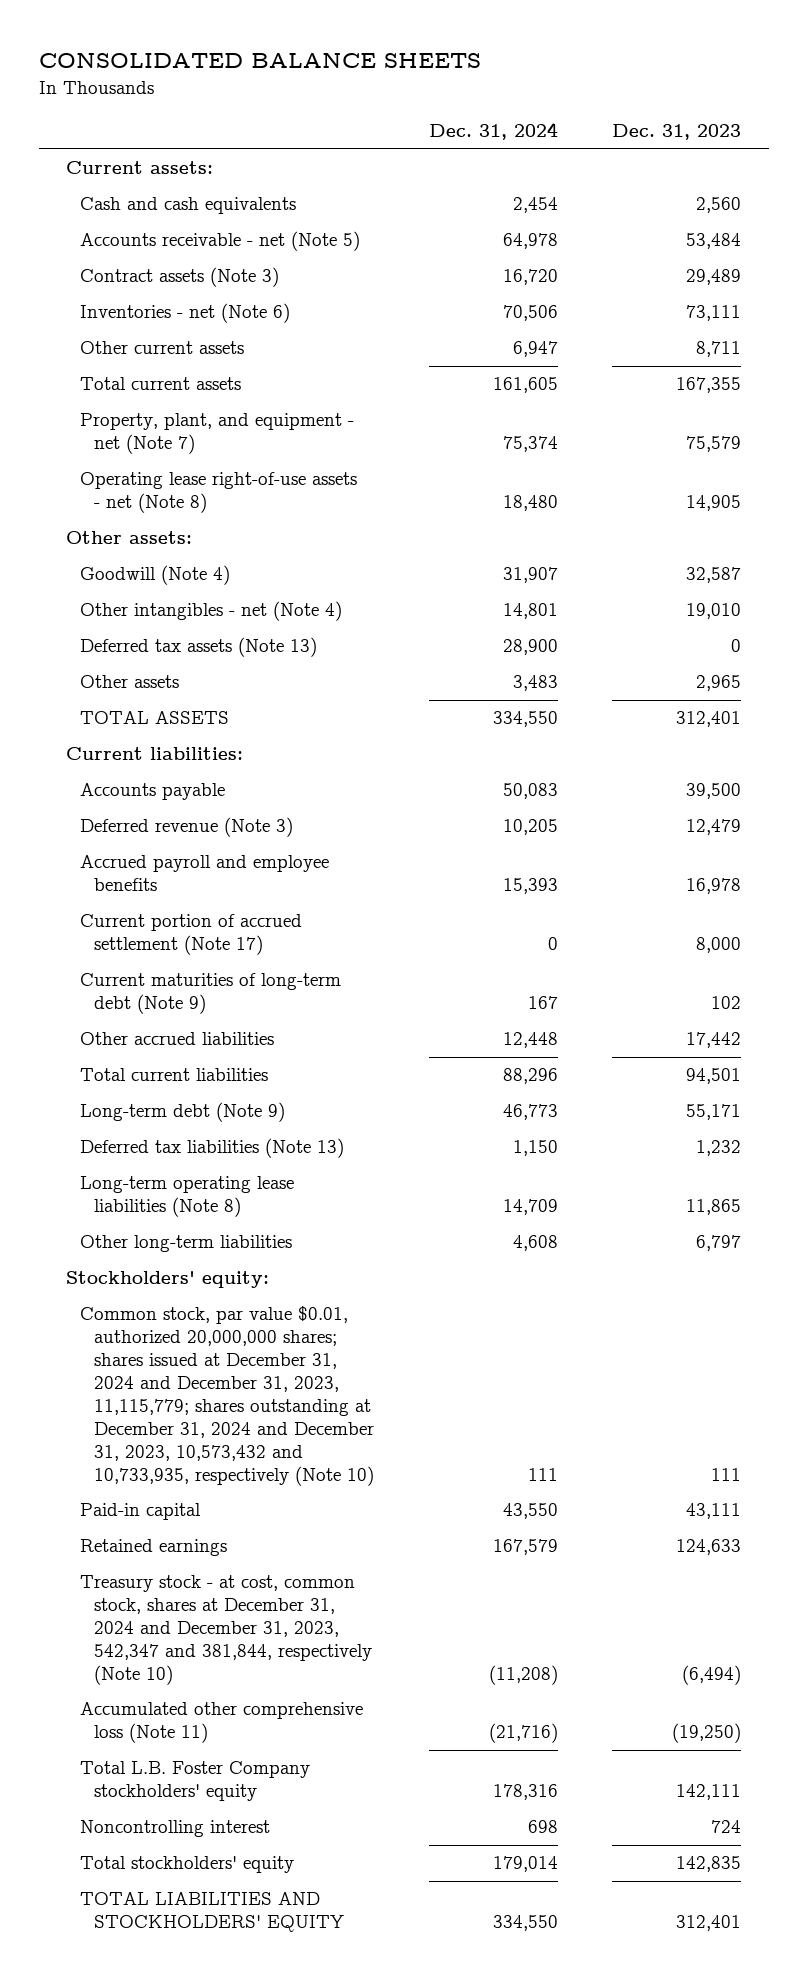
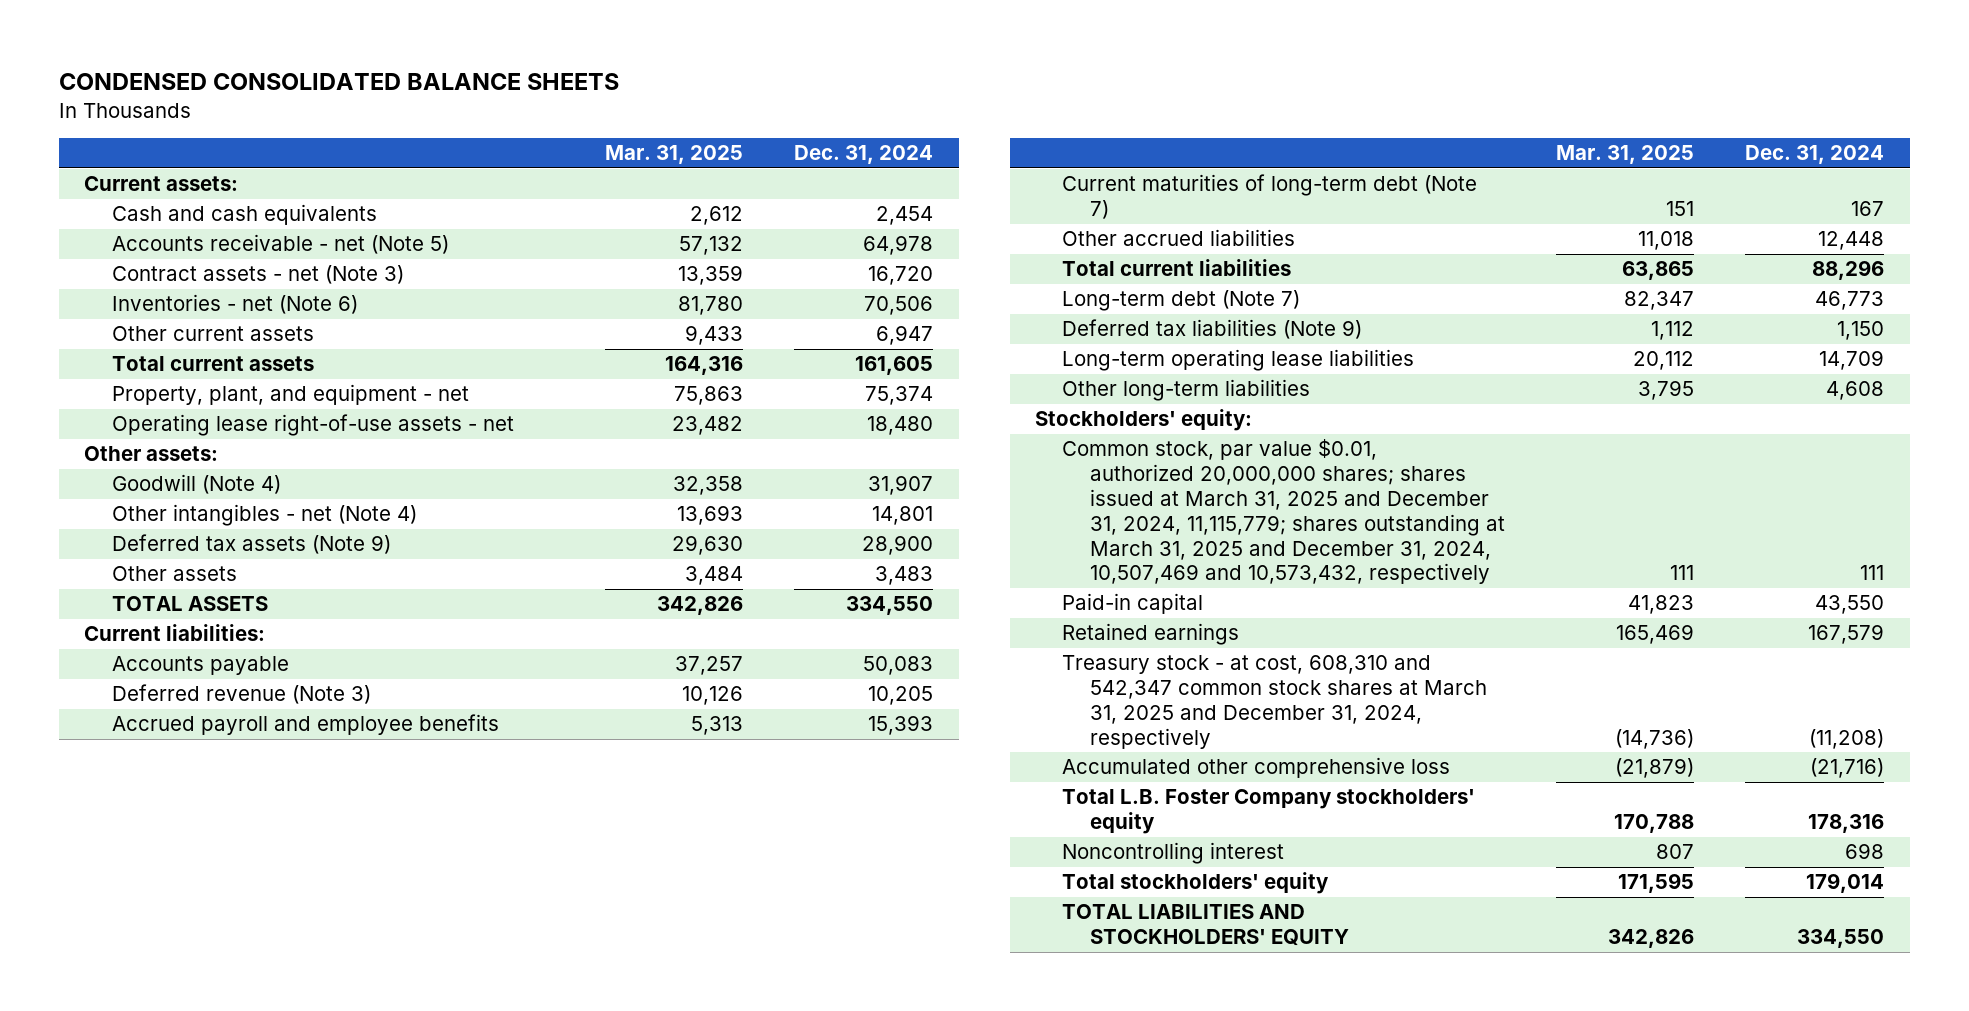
- CONSOLIDATED BALANCE SHEETS
+ CONDENSED CONSOLIDATED BALANCE SHEETS
- | Dec. 31, 2024 | Dec. 31, 2023
+ | Mar. 31, 2025 | Dec. 31, 2024
- Contract assets (Note 3) | 16,720 | 29,489
+ Contract assets - net (Note 3) | 13,359 | 16,720
- Property, plant, and equipment - net (Note 7) | 75,374 | 75,579
- Operating lease right-of-use assets - net (Note 8) | 18,480 | 14,905
+ Property, plant, and equipment - net | 75,863 | 75,374
+ Operating lease right-of-use assets - net | 23,482 | 18,480
- Deferred tax assets (Note 13) | 28,900 | 0
+ Deferred tax assets (Note 9) | 29,630 | 28,900
- Current portion of accrued settlement (Note 17) | 0 | 8,000
- Current maturities of long-term debt (Note 9) | 167 | 102
+ Current maturities of long-term debt (Note 7) | 151 | 167
- Long-term debt (Note 9) | 46,773 | 55,171
- Deferred tax liabilities (Note 13) | 1,150 | 1,232
- Long-term operating lease liabilities (Note 8) | 14,709 | 11,865
+ Long-term debt (Note 7) | 82,347 | 46,773
+ Deferred tax liabilities (Note 9) | 1,112 | 1,150
+ Long-term operating lease liabilities | 20,112 | 14,709
- Common stock, par value $0.01, authorized 20,000,000 shares; shares issued at December 31, 2024 and December 31, 2023, 11,115,779; shares outstanding at December 31, 2024 and December 31, 2023, 10,573,432 and 10,733,935, respectively (Note 10) | 111 | 111
+ Common stock, par value $0.01, authorized 20,000,000 shares; shares issued at March 31, 2025 and December 31, 2024, 11,115,779; shares outstanding at March 31, 2025 and December 31, 2024, 10,507,469 and 10,573,432, respectively | 111 | 111
- Treasury stock - at cost, common stock, shares at December 31, 2024 and December 31, 2023, 542,347 and 381,844, respectively (Note 10) | (11,208) | (6,494)
- Accumulated other comprehensive loss (Note 11) | (21,716) | (19,250)
+ Treasury stock - at cost, 608,310 and 542,347 common stock shares at March 31, 2025 and December 31, 2024, respectively | (14,736) | (11,208)
+ Accumulated other comprehensive loss | (21,879) | (21,716)

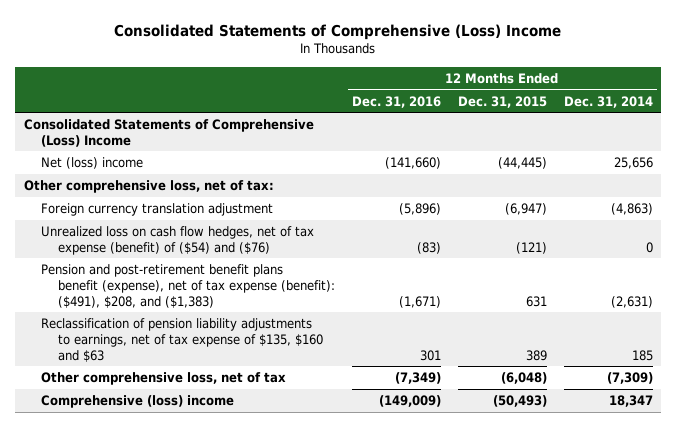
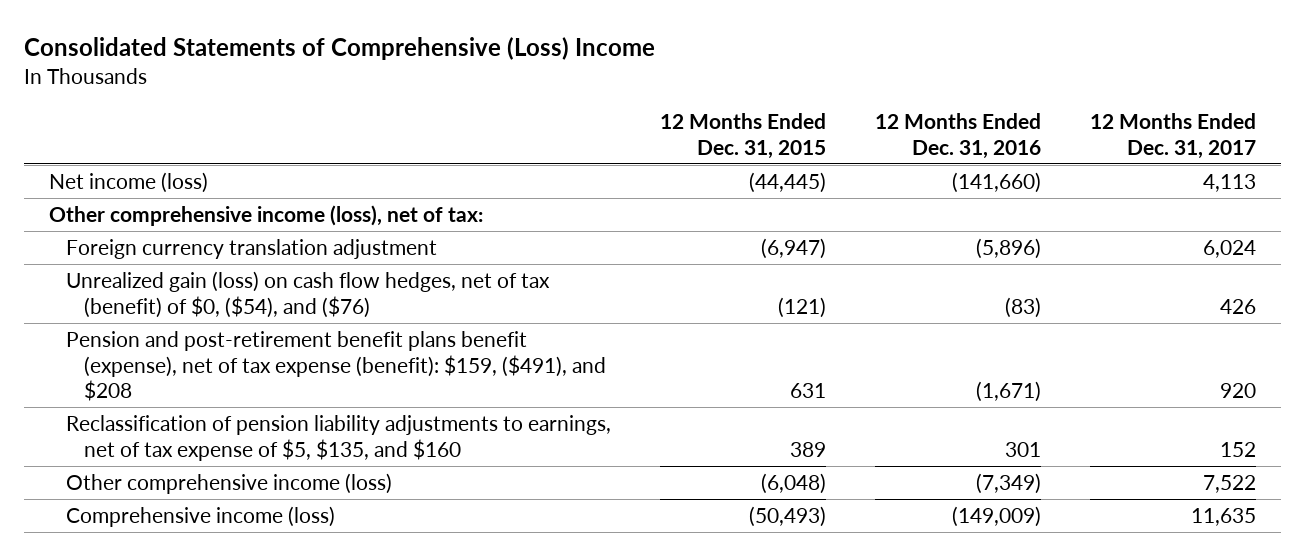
- | 12 Months Ended Dec. 31, 2016 | 12 Months Ended Dec. 31, 2015 | 12 Months Ended Dec. 31, 2014
+ | 12 Months Ended Dec. 31, 2015 | 12 Months Ended Dec. 31, 2016 | 12 Months Ended Dec. 31, 2017
- Consolidated Statements of Comprehensive (Loss) Income
- Net (loss) income | (141,660) | (44,445) | 25,656
- Other comprehensive loss, net of tax:
+ Net income (loss) | (44,445) | (141,660) | 4,113
+ Other comprehensive income (loss), net of tax:
- Unrealized loss on cash flow hedges, net of tax expense (benefit) of ($54) and ($76) | (83) | (121) | 0
- Pension and post-retirement benefit plans benefit (expense), net of tax expense (benefit): ($491), $208, and ($1,383) | (1,671) | 631 | (2,631)
- Reclassification of pension liability adjustments to earnings, net of tax expense of $135, $160 and $63 | 301 | 389 | 185
- Other comprehensive loss, net of tax | (7,349) | (6,048) | (7,309)
- Comprehensive (loss) income | (149,009) | (50,493) | 18,347
+ Unrealized gain (loss) on cash flow hedges, net of tax (benefit) of $0, ($54), and ($76) | (121) | (83) | 426
+ Pension and post-retirement benefit plans benefit (expense), net of tax expense (benefit): $159, ($491), and $208 | 631 | (1,671) | 920
+ Reclassification of pension liability adjustments to earnings, net of tax expense of $5, $135, and $160 | 389 | 301 | 152
+ Other comprehensive income (loss) | (6,048) | (7,349) | 7,522
+ Comprehensive income (loss) | (50,493) | (149,009) | 11,635

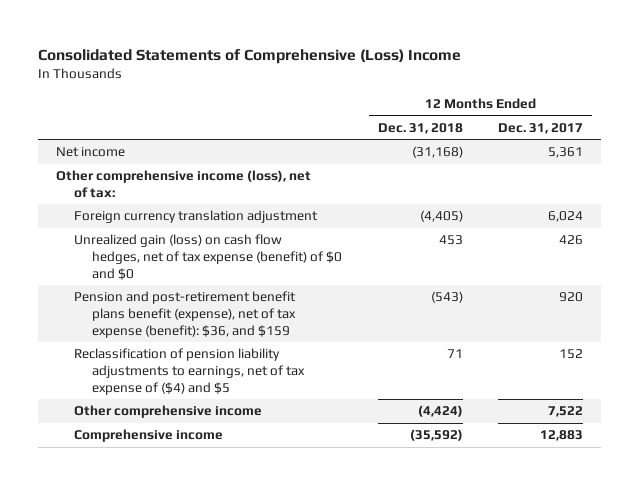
- | 12 Months Ended Dec. 31, 2015 | 12 Months Ended Dec. 31, 2016 | 12 Months Ended Dec. 31, 2017
+ | 12 Months Ended Dec. 31, 2018 | 12 Months Ended Dec. 31, 2017
- Net income (loss) | (44,445) | (141,660) | 4,113
+ Net income | (31,168) | 5,361
- Unrealized gain (loss) on cash flow hedges, net of tax (benefit) of $0, ($54), and ($76) | (121) | (83) | 426
- Pension and post-retirement benefit plans benefit (expense), net of tax expense (benefit): $159, ($491), and $208 | 631 | (1,671) | 920
- Reclassification of pension liability adjustments to earnings, net of tax expense of $5, $135, and $160 | 389 | 301 | 152
- Other comprehensive income (loss) | (6,048) | (7,349) | 7,522
- Comprehensive income (loss) | (50,493) | (149,009) | 11,635
+ Unrealized gain (loss) on cash flow hedges, net of tax expense (benefit) of $0 and $0 | 453 | 426
+ Pension and post-retirement benefit plans benefit (expense), net of tax expense (benefit): $36, and $159 | (543) | 920
+ Reclassification of pension liability adjustments to earnings, net of tax expense of ($4) and $5 | 71 | 152
+ Other comprehensive income | (4,424) | 7,522
+ Comprehensive income | (35,592) | 12,883

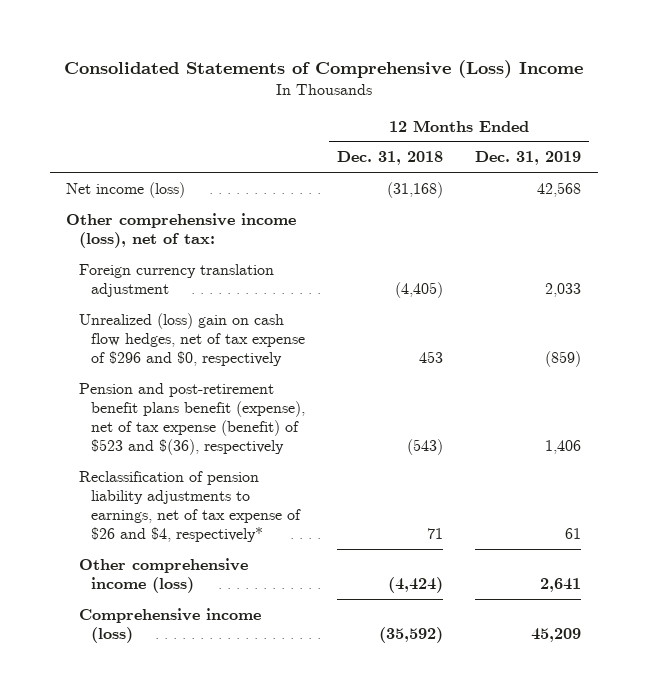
- | 12 Months Ended Dec. 31, 2018 | 12 Months Ended Dec. 31, 2017
+ | 12 Months Ended Dec. 31, 2018 | 12 Months Ended Dec. 31, 2019
- Net income | (31,168) | 5,361
+ Net income (loss) | (31,168) | 42,568
- Unrealized gain (loss) on cash flow hedges, net of tax expense (benefit) of $0 and $0 | 453 | 426
- Pension and post-retirement benefit plans benefit (expense), net of tax expense (benefit): $36, and $159 | (543) | 920
- Reclassification of pension liability adjustments to earnings, net of tax expense of ($4) and $5 | 71 | 152
- Other comprehensive income | (4,424) | 7,522
- Comprehensive income | (35,592) | 12,883
+ Unrealized (loss) gain on cash flow hedges, net of tax expense of $296 and $0, respectively | 453 | (859)
+ Pension and post-retirement benefit plans benefit (expense), net of tax expense (benefit) of $523 and $(36), respectively | (543) | 1,406
+ Reclassification of pension liability adjustments to earnings, net of tax expense of $26 and $4, respectively* | 71 | 61
+ Other comprehensive income (loss) | (4,424) | 2,641
+ Comprehensive income (loss) | (35,592) | 45,209

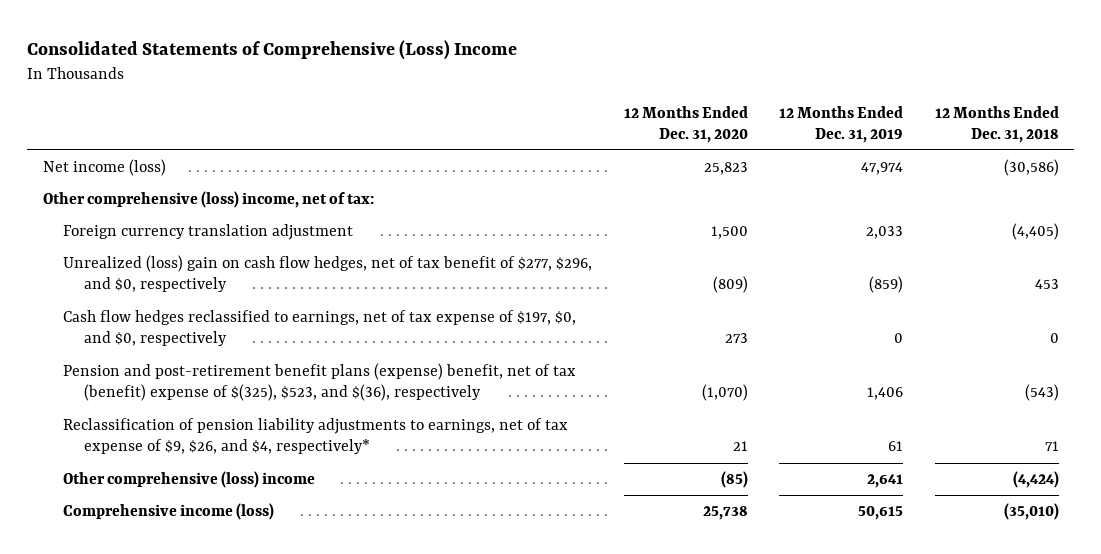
- | 12 Months Ended Dec. 31, 2018 | 12 Months Ended Dec. 31, 2019
+ | 12 Months Ended Dec. 31, 2020 | 12 Months Ended Dec. 31, 2019 | 12 Months Ended Dec. 31, 2018
- Net income (loss) | (31,168) | 42,568
- Other comprehensive income (loss), net of tax:
+ Net income (loss) | 25,823 | 47,974 | (30,586)
+ Other comprehensive (loss) income, net of tax:
- Unrealized (loss) gain on cash flow hedges, net of tax expense of $296 and $0, respectively | 453 | (859)
- Pension and post-retirement benefit plans benefit (expense), net of tax expense (benefit) of $523 and $(36), respectively | (543) | 1,406
- Reclassification of pension liability adjustments to earnings, net of tax expense of $26 and $4, respectively* | 71 | 61
- Other comprehensive income (loss) | (4,424) | 2,641
- Comprehensive income (loss) | (35,592) | 45,209
+ Unrealized (loss) gain on cash flow hedges, net of tax benefit of $277, $296, and $0, respectively | (809) | (859) | 453
+ Cash flow hedges reclassified to earnings, net of tax expense of $197, $0, and $0, respectively | 273 | 0 | 0
+ Pension and post-retirement benefit plans (expense) benefit, net of tax (benefit) expense of $(325), $523, and $(36), respectively | (1,070) | 1,406 | (543)
+ Reclassification of pension liability adjustments to earnings, net of tax expense of $9, $26, and $4, respectively* | 21 | 61 | 71
+ Other comprehensive (loss) income | (85) | 2,641 | (4,424)
+ Comprehensive income (loss) | 25,738 | 50,615 | (35,010)

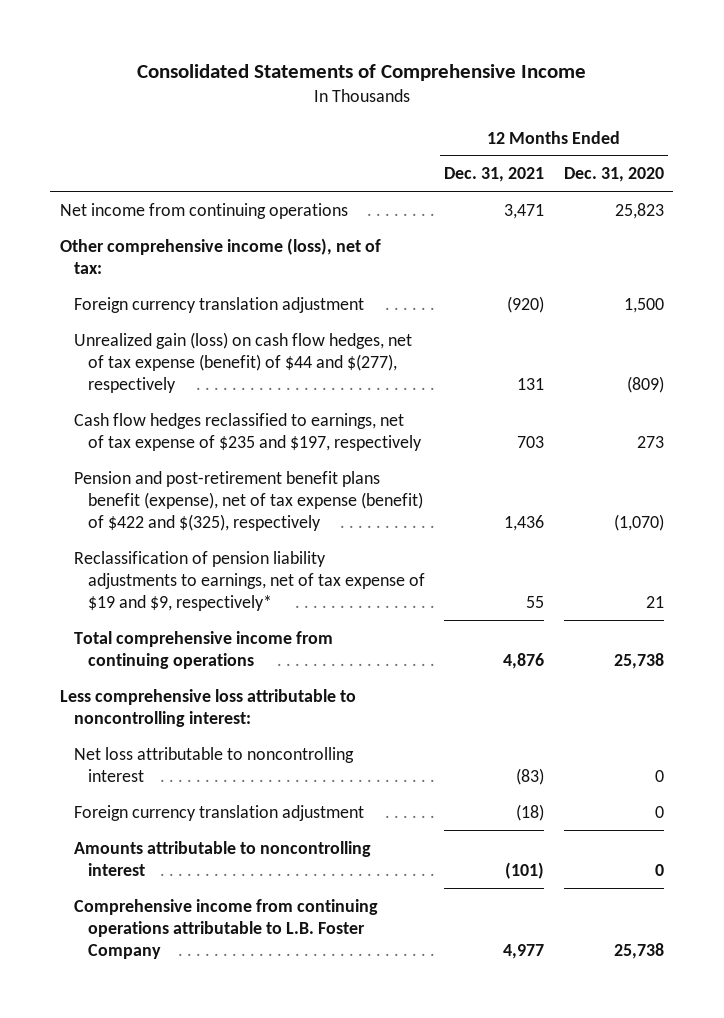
- Consolidated Statements of Comprehensive (Loss) Income
+ Consolidated Statements of Comprehensive Income
- | 12 Months Ended Dec. 31, 2020 | 12 Months Ended Dec. 31, 2019 | 12 Months Ended Dec. 31, 2018
+ | 12 Months Ended Dec. 31, 2021 | 12 Months Ended Dec. 31, 2020
- Net income (loss) | 25,823 | 47,974 | (30,586)
- Other comprehensive (loss) income, net of tax:
+ Net income from continuing operations | 3,471 | 25,823
+ Other comprehensive income (loss), net of tax:
- Unrealized (loss) gain on cash flow hedges, net of tax benefit of $277, $296, and $0, respectively | (809) | (859) | 453
- Cash flow hedges reclassified to earnings, net of tax expense of $197, $0, and $0, respectively | 273 | 0 | 0
- Pension and post-retirement benefit plans (expense) benefit, net of tax (benefit) expense of $(325), $523, and $(36), respectively | (1,070) | 1,406 | (543)
- Reclassification of pension liability adjustments to earnings, net of tax expense of $9, $26, and $4, respectively* | 21 | 61 | 71
- Other comprehensive (loss) income | (85) | 2,641 | (4,424)
- Comprehensive income (loss) | 25,738 | 50,615 | (35,010)
+ Unrealized gain (loss) on cash flow hedges, net of tax expense (benefit) of $44 and $(277), respectively | 131 | (809)
+ Cash flow hedges reclassified to earnings, net of tax expense of $235 and $197, respectively | 703 | 273
+ Pension and post-retirement benefit plans benefit (expense), net of tax expense (benefit) of $422 and $(325), respectively | 1,436 | (1,070)
+ Reclassification of pension liability adjustments to earnings, net of tax expense of $19 and $9, respectively* | 55 | 21
+ Total comprehensive income from continuing operations | 4,876 | 25,738
+ Less comprehensive loss attributable to noncontrolling interest:
+ Net loss attributable to noncontrolling interest | (83) | 0
+ Foreign currency translation adjustment | (18) | 0
+ Amounts attributable to noncontrolling interest | (101) | 0
+ Comprehensive income from continuing operations attributable to L.B. Foster Company | 4,977 | 25,738

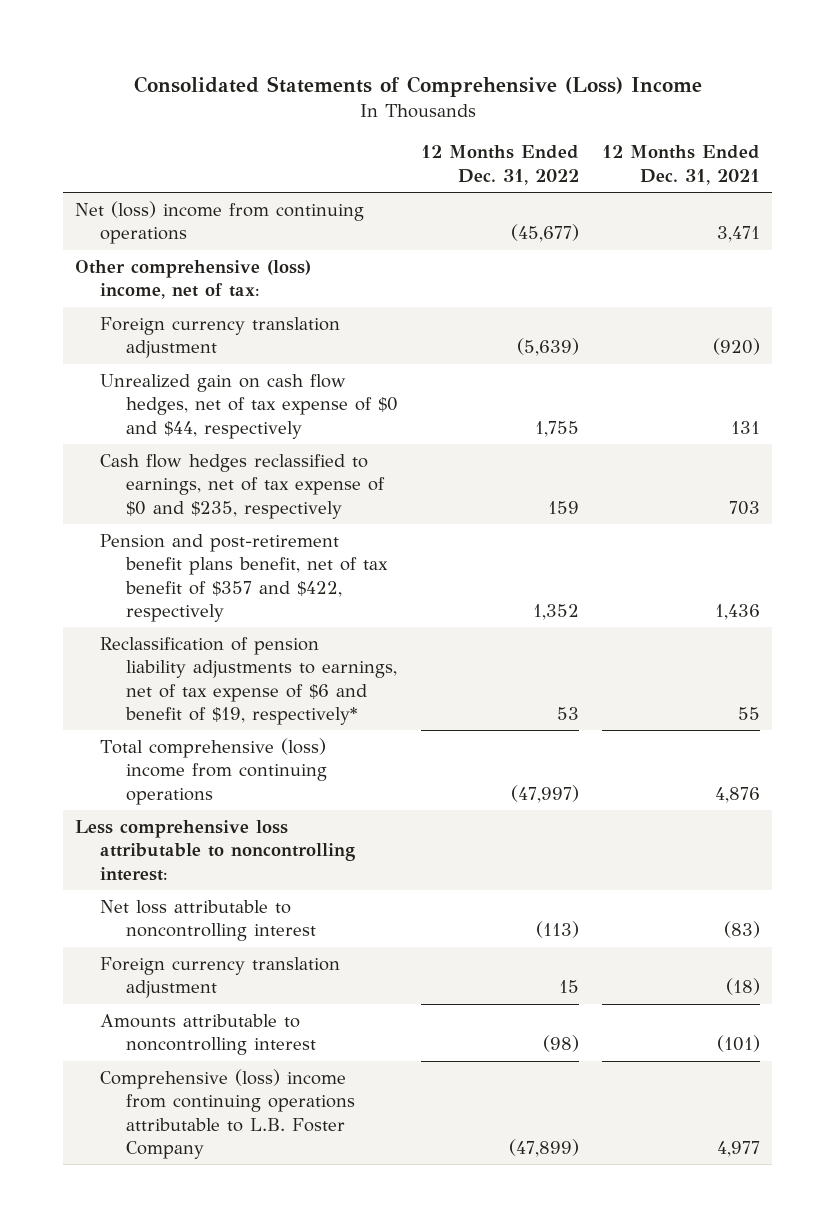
- Consolidated Statements of Comprehensive Income
+ Consolidated Statements of Comprehensive (Loss) Income
- | 12 Months Ended Dec. 31, 2021 | 12 Months Ended Dec. 31, 2020
+ | 12 Months Ended Dec. 31, 2022 | 12 Months Ended Dec. 31, 2021
- Net income from continuing operations | 3,471 | 25,823
- Other comprehensive income (loss), net of tax:
+ Net (loss) income from continuing operations | (45,677) | 3,471
+ Other comprehensive (loss) income, net of tax:
- Unrealized gain (loss) on cash flow hedges, net of tax expense (benefit) of $44 and $(277), respectively | 131 | (809)
- Cash flow hedges reclassified to earnings, net of tax expense of $235 and $197, respectively | 703 | 273
- Pension and post-retirement benefit plans benefit (expense), net of tax expense (benefit) of $422 and $(325), respectively | 1,436 | (1,070)
- Reclassification of pension liability adjustments to earnings, net of tax expense of $19 and $9, respectively* | 55 | 21
- Total comprehensive income from continuing operations | 4,876 | 25,738
+ Unrealized gain on cash flow hedges, net of tax expense of $0 and $44, respectively | 1,755 | 131
+ Cash flow hedges reclassified to earnings, net of tax expense of $0 and $235, respectively | 159 | 703
+ Pension and post-retirement benefit plans benefit, net of tax benefit of $357 and $422, respectively | 1,352 | 1,436
+ Reclassification of pension liability adjustments to earnings, net of tax expense of $6 and benefit of $19, respectively* | 53 | 55
+ Total comprehensive (loss) income from continuing operations | (47,997) | 4,876
- Comprehensive income from continuing operations attributable to L.B. Foster Company | 4,977 | 25,738
+ Comprehensive (loss) income from continuing operations attributable to L.B. Foster Company | (47,899) | 4,977

